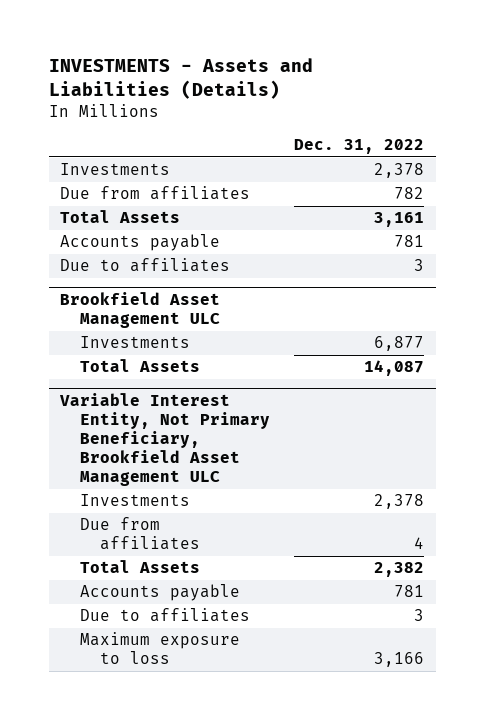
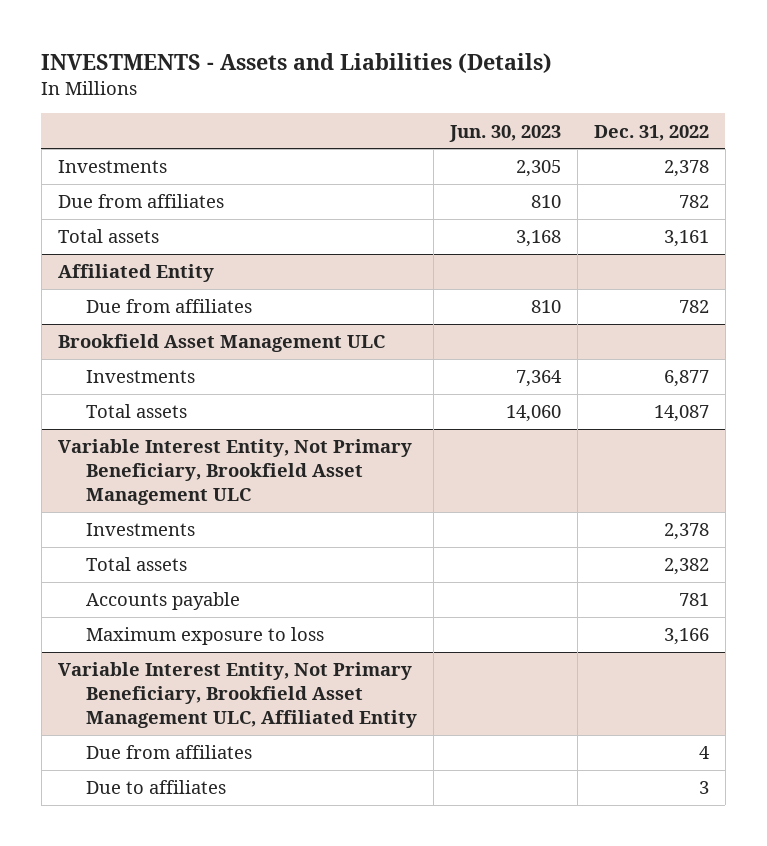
- | Dec. 31, 2022
+ | Jun. 30, 2023 | Dec. 31, 2022
- Total Assets | 3,161
- Accounts payable | 781
- Due to affiliates | 3
+ Total assets | 3,168 | 3,161
+ Affiliated Entity
+ Due from affiliates | 810 | 782
@ Brookfield Asset Management ULC
- Total Assets | 14,087
+ Total assets | 14,060 | 14,087
@ Variable Interest Entity, Not Primary Beneficiary, Brookfield Asset Management ULC
- Due from affiliates | 4
- Total Assets | 2,382
+ Total assets | | 2,382
- Due to affiliates | 3
+ Variable Interest Entity, Not Primary Beneficiary, Brookfield Asset Management ULC, Affiliated Entity
+ Due from affiliates | | 4
+ Due to affiliates | | 3

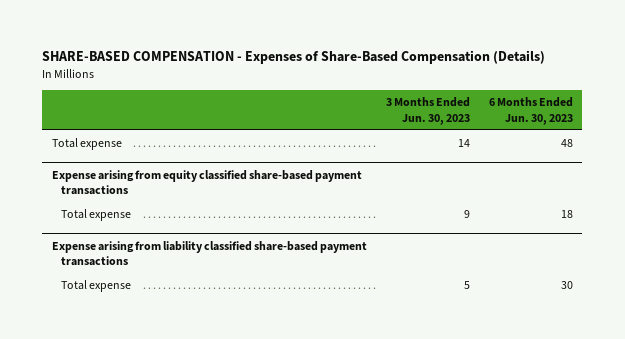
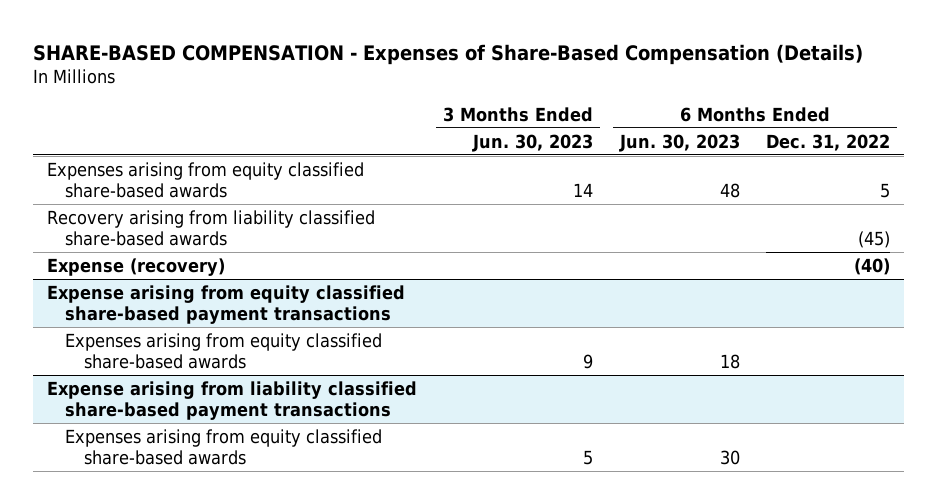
- | 3 Months Ended Jun. 30, 2023 | 6 Months Ended Jun. 30, 2023
+ | 3 Months Ended Jun. 30, 2023 | 6 Months Ended Jun. 30, 2023 | 6 Months Ended Dec. 31, 2022
- Total expense | 14 | 48
+ Expenses arising from equity classified share-based awards | 14 | 48 | 5
+ Recovery arising from liability classified share-based awards | | | (45)
+ Expense (recovery) | | | (40)
@ Expense arising from equity classified share-based payment transactions
- Total expense | 9 | 18
+ Expenses arising from equity classified share-based awards | 9 | 18 |
@ Expense arising from liability classified share-based payment transactions
- Total expense | 5 | 30
+ Expenses arising from equity classified share-based awards | 5 | 30 |

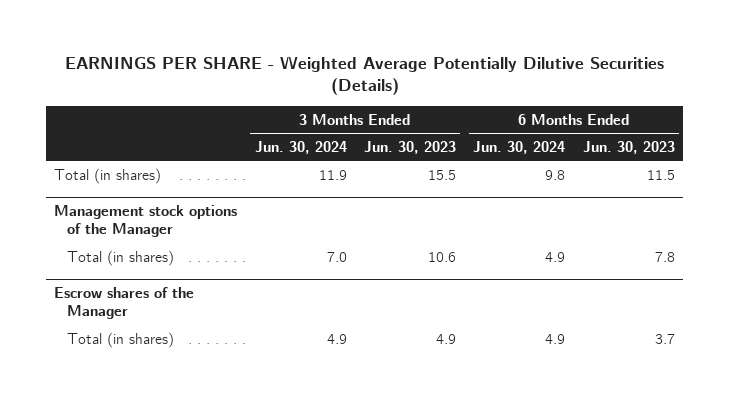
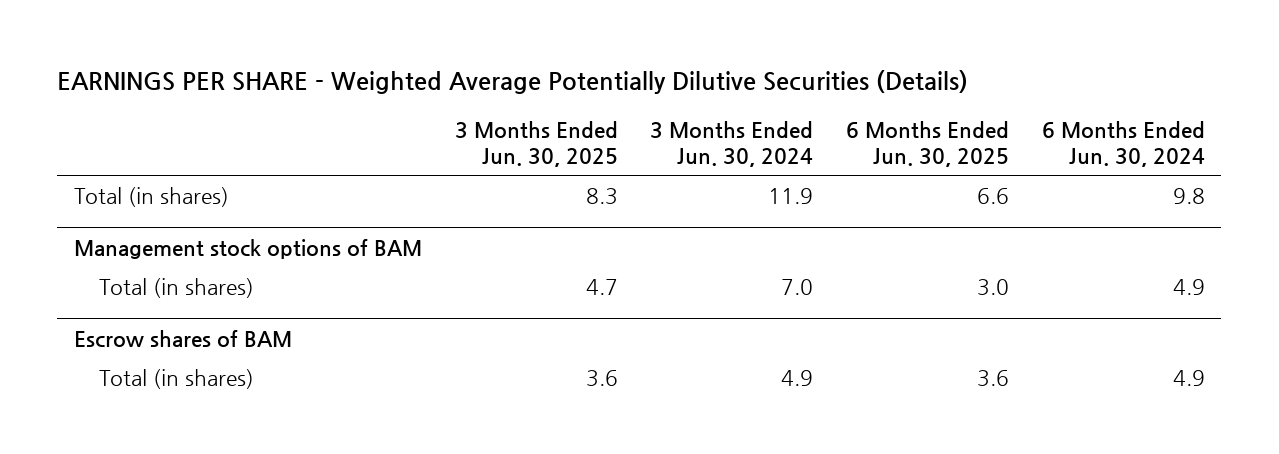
- | 3 Months Ended Jun. 30, 2024 | 3 Months Ended Jun. 30, 2023 | 6 Months Ended Jun. 30, 2024 | 6 Months Ended Jun. 30, 2023
+ | 3 Months Ended Jun. 30, 2025 | 3 Months Ended Jun. 30, 2024 | 6 Months Ended Jun. 30, 2025 | 6 Months Ended Jun. 30, 2024
- Management stock options of the Manager
+ Management stock options of BAM
- Escrow shares of the Manager
+ Escrow shares of BAM

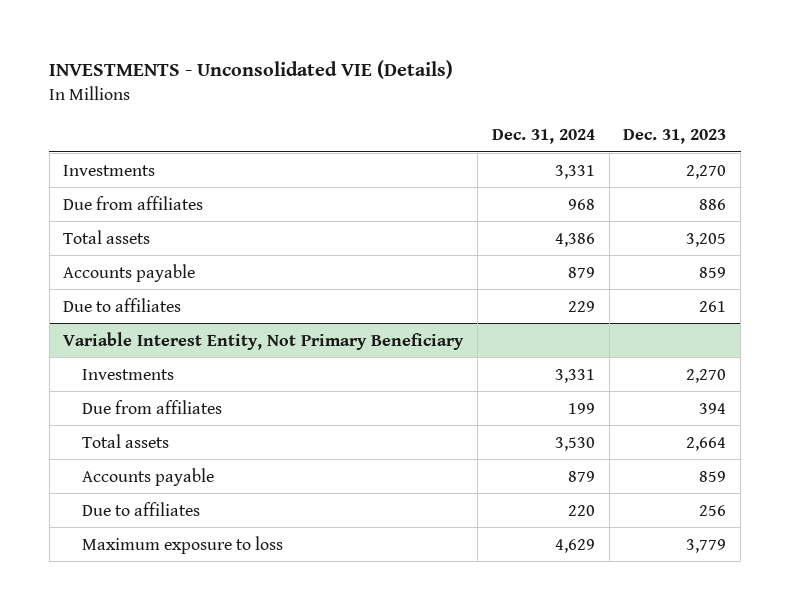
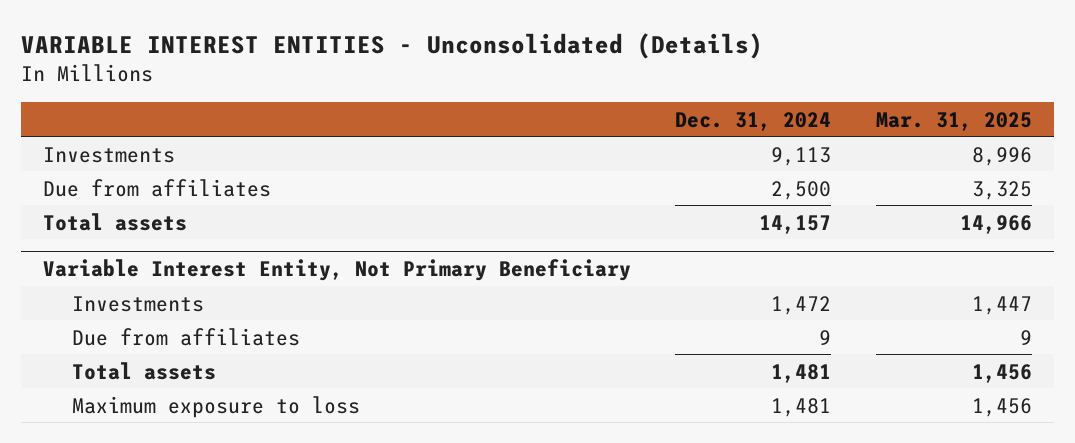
- INVESTMENTS - Unconsolidated VIE (Details)
+ VARIABLE INTEREST ENTITIES - Unconsolidated (Details)
- | Dec. 31, 2024 | Dec. 31, 2023
+ | Dec. 31, 2024 | Mar. 31, 2025
- Investments | 3,331 | 2,270
- Due from affiliates | 968 | 886
- Total assets | 4,386 | 3,205
- Accounts payable | 879 | 859
- Due to affiliates | 229 | 261
+ Investments | 9,113 | 8,996
+ Due from affiliates | 2,500 | 3,325
+ Total assets | 14,157 | 14,966
@ Variable Interest Entity, Not Primary Beneficiary
- Investments | 3,331 | 2,270
- Due from affiliates | 199 | 394
- Total assets | 3,530 | 2,664
- Accounts payable | 879 | 859
- Due to affiliates | 220 | 256
- Maximum exposure to loss | 4,629 | 3,779
+ Investments | 1,472 | 1,447
+ Due from affiliates | 9 | 9
+ Total assets | 1,481 | 1,456
+ Maximum exposure to loss | 1,481 | 1,456

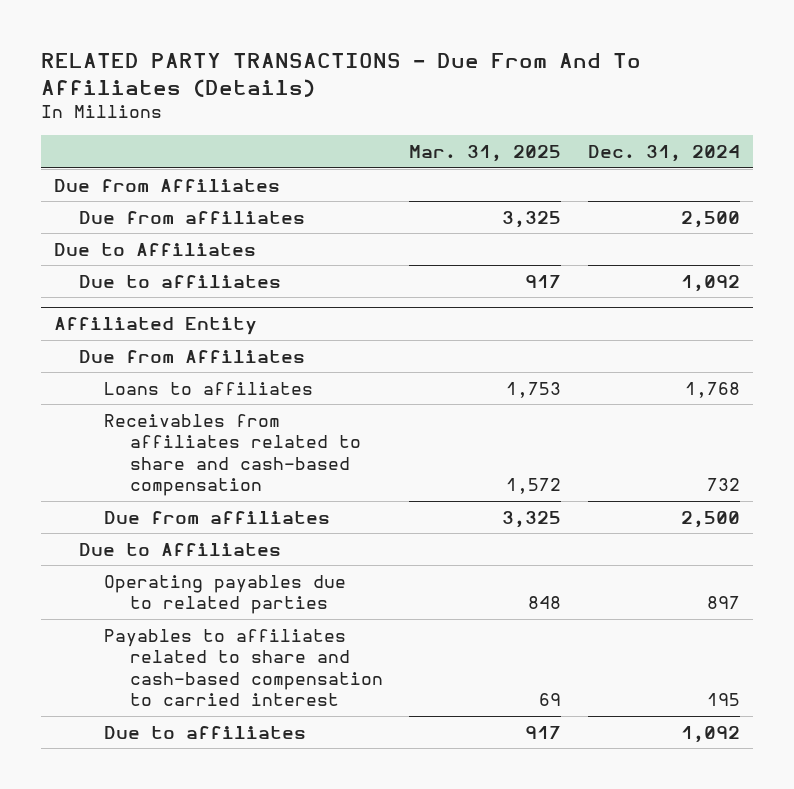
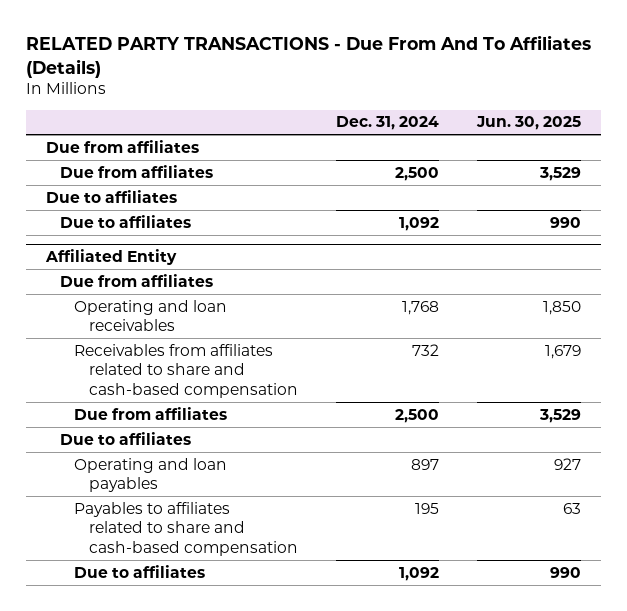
- | Mar. 31, 2025 | Dec. 31, 2024
+ | Dec. 31, 2024 | Jun. 30, 2025
- Due from Affiliates
+ Due from affiliates
- Due to Affiliates
+ Due to affiliates
@ Affiliated Entity
- Due from Affiliates
- Loans to affiliates | 1,753 | 1,768
+ Due from affiliates
+ Operating and loan receivables | 1,768 | 1,850
- Due to Affiliates
- Operating payables due to related parties | 848 | 897
- Payables to affiliates related to share and cash-based compensation to carried interest | 69 | 195
+ Due to affiliates
+ Operating and loan payables | 897 | 927
+ Payables to affiliates related to share and cash-based compensation | 195 | 63

